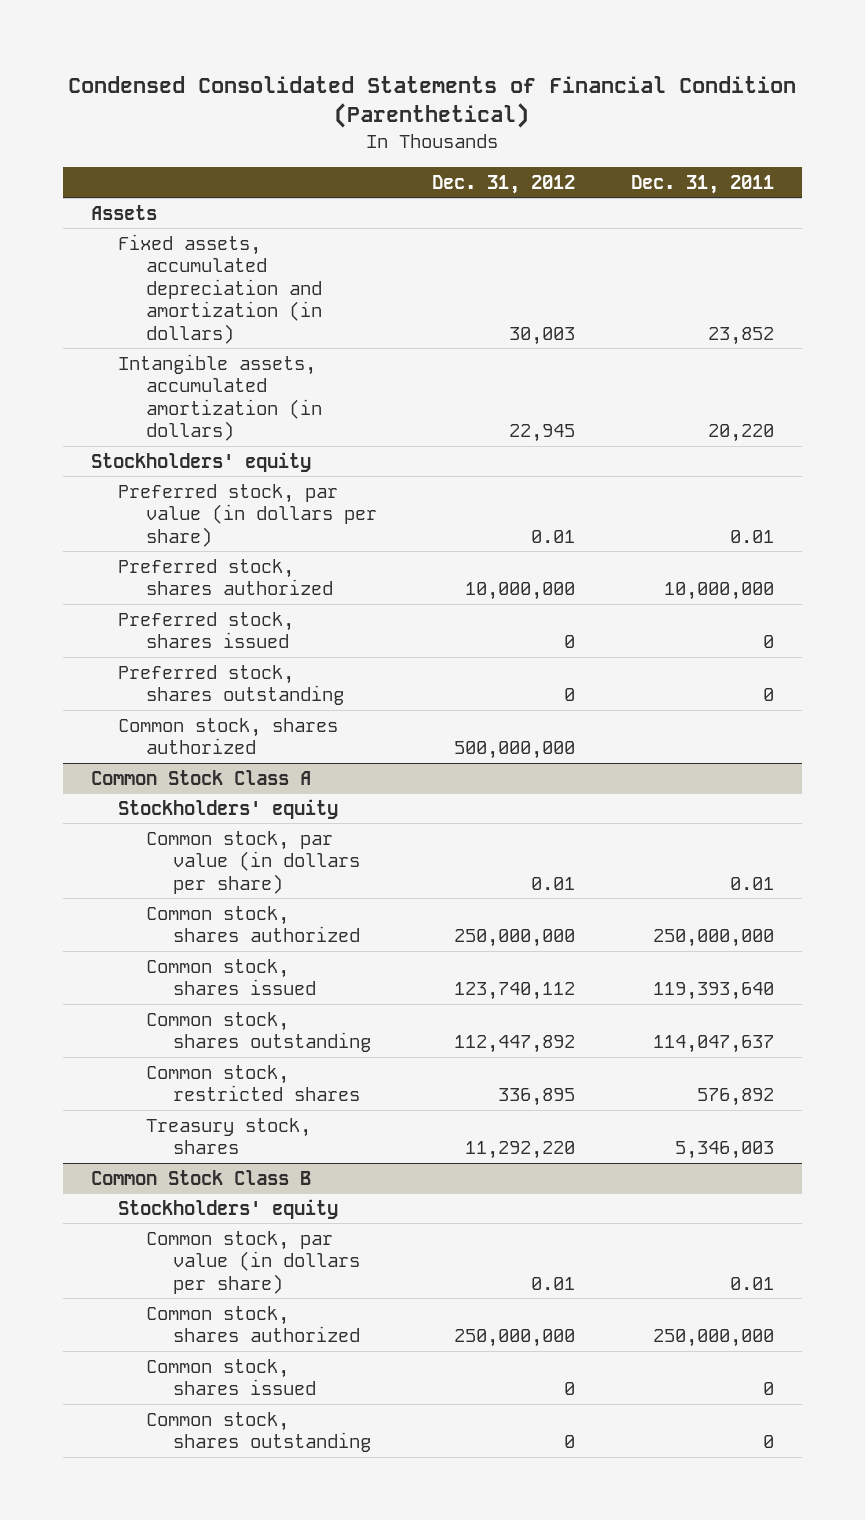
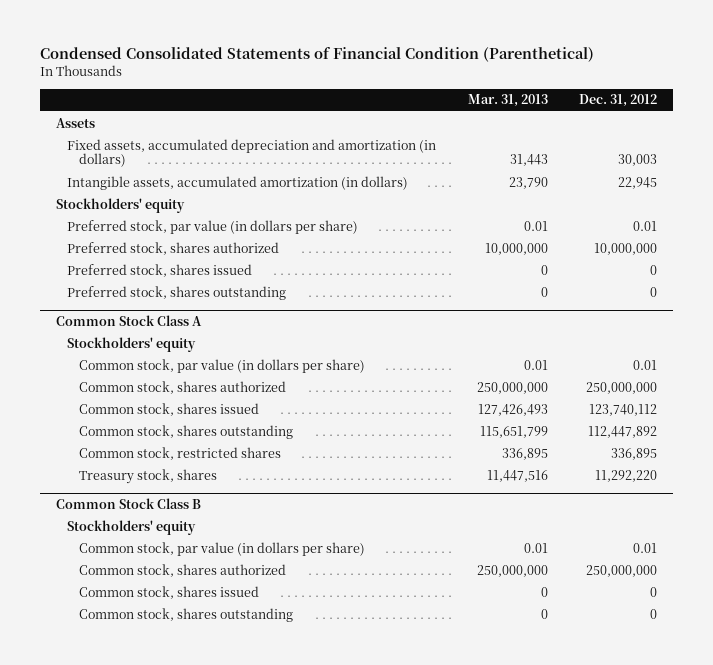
- | Dec. 31, 2012 | Dec. 31, 2011
+ | Mar. 31, 2013 | Dec. 31, 2012
- Common stock, shares authorized | 500,000,000 |

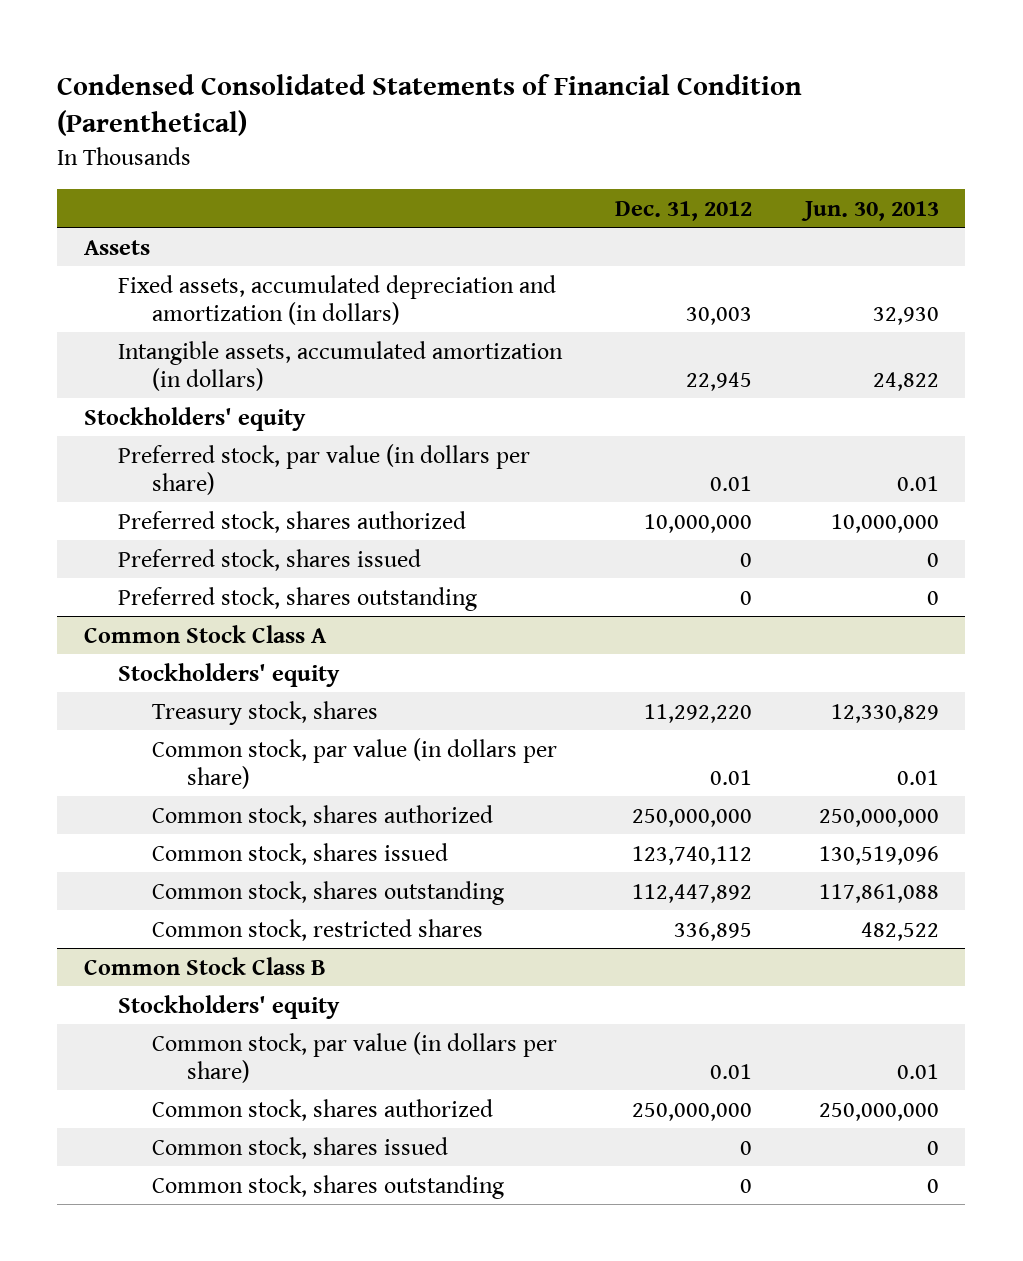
- | Mar. 31, 2013 | Dec. 31, 2012
+ | Dec. 31, 2012 | Jun. 30, 2013
@ Common Stock Class A
moved up: Treasury stock, shares | 11,292,220 | 12,330,829

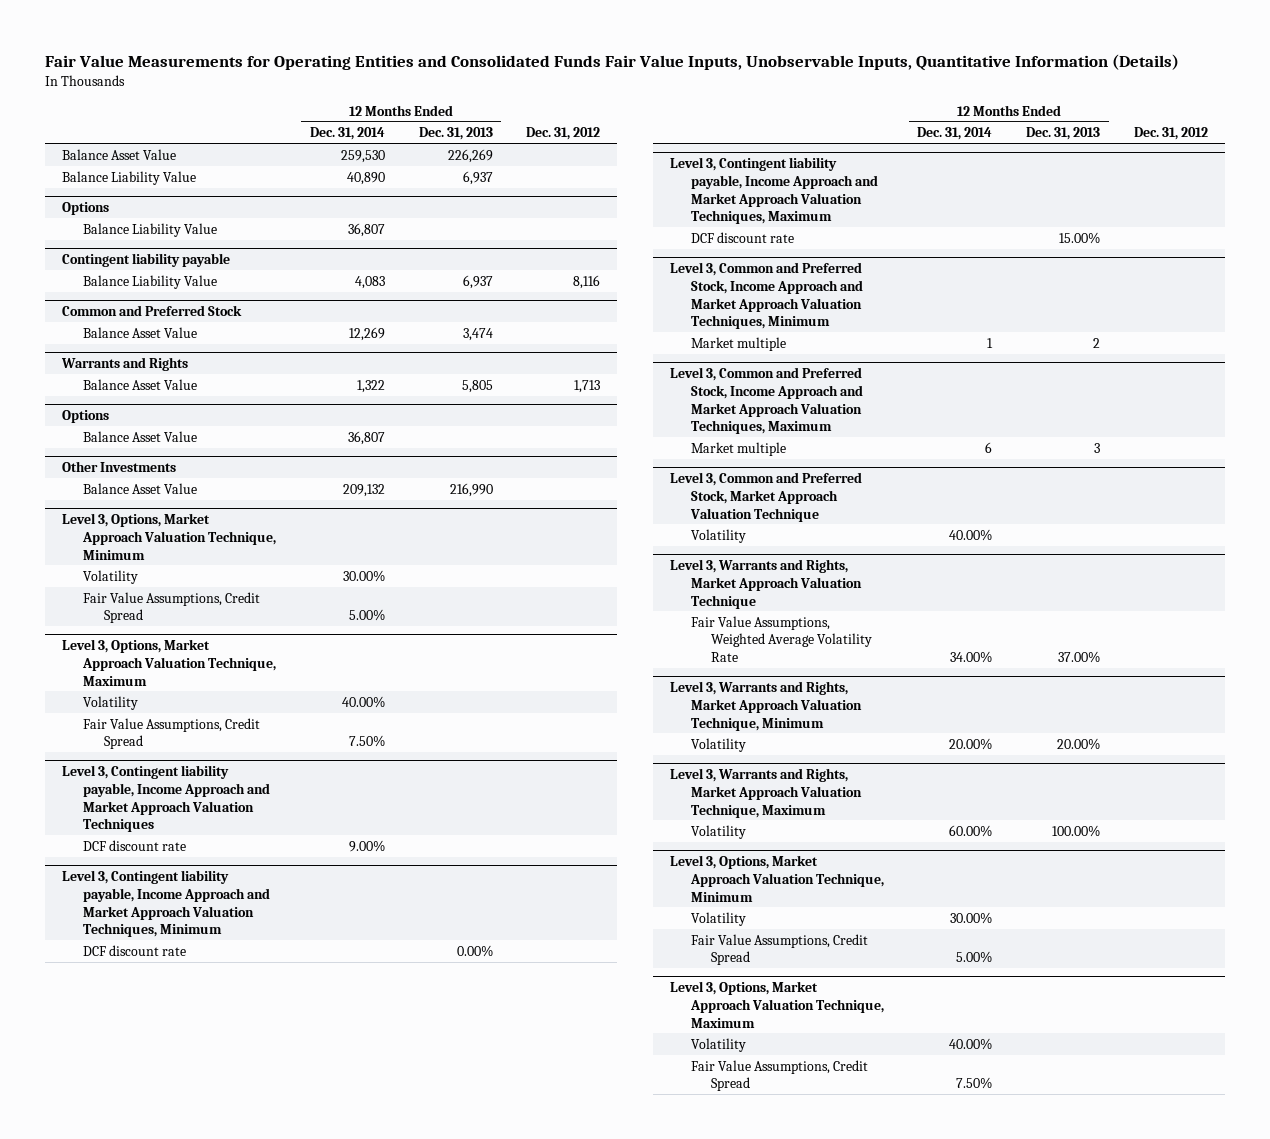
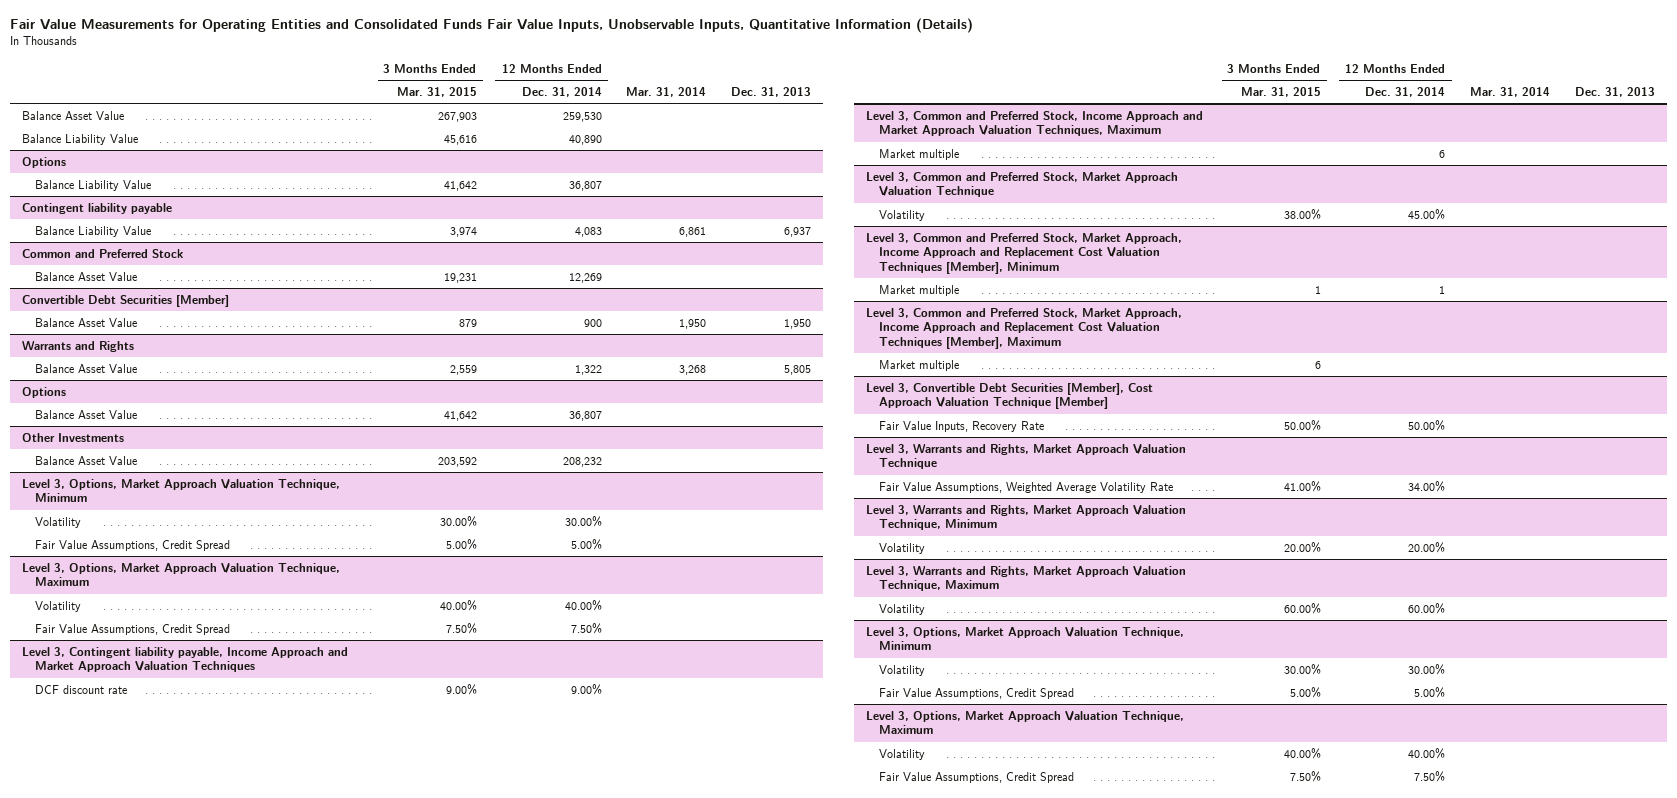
- | 12 Months Ended Dec. 31, 2014 | 12 Months Ended Dec. 31, 2013 | Dec. 31, 2012
+ | 3 Months Ended Mar. 31, 2015 | 12 Months Ended Dec. 31, 2014 | Mar. 31, 2014 | Dec. 31, 2013
+ Convertible Debt Securities [Member]
+ Balance Asset Value | 879 | 900 | 1,950 | 1,950
@ Other Investments
- Balance Asset Value | 209,132 | 216,990 |
+ Balance Asset Value | 203,592 | 208,232 | |
- Level 3, Contingent liability payable, Income Approach and Market Approach Valuation Techniques, Minimum
- DCF discount rate | | 0.00% |
- Level 3, Contingent liability payable, Income Approach and Market Approach Valuation Techniques, Maximum
- DCF discount rate | | 15.00% |
- Level 3, Common and Preferred Stock, Income Approach and Market Approach Valuation Techniques, Minimum
- Market multiple | 1 | 2 |
@ Level 3, Common and Preferred Stock, Market Approach Valuation Technique
- Volatility | 40.00% | |
+ Volatility | 38.00% | 45.00% | |
+ Level 3, Common and Preferred Stock, Market Approach, Income Approach and Replacement Cost Valuation Techniques [Member], Minimum
+ Market multiple | 1 | 1 | |
+ Level 3, Common and Preferred Stock, Market Approach, Income Approach and Replacement Cost Valuation Techniques [Member], Maximum
+ Market multiple | 6 | | |
+ Level 3, Convertible Debt Securities [Member], Cost Approach Valuation Technique [Member]
+ Fair Value Inputs, Recovery Rate | 50.00% | 50.00% | |

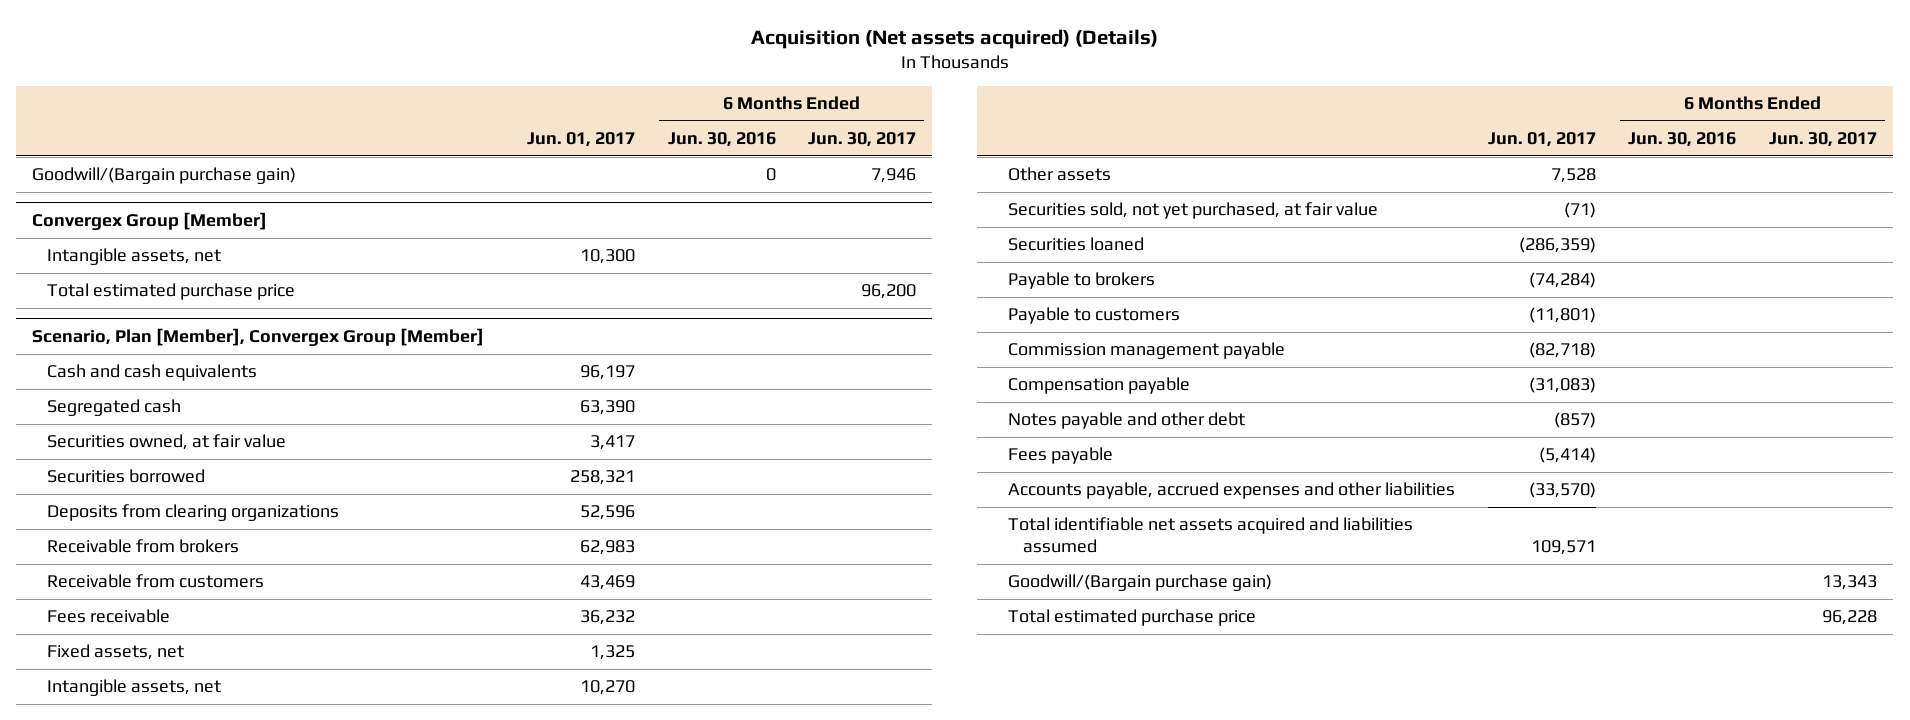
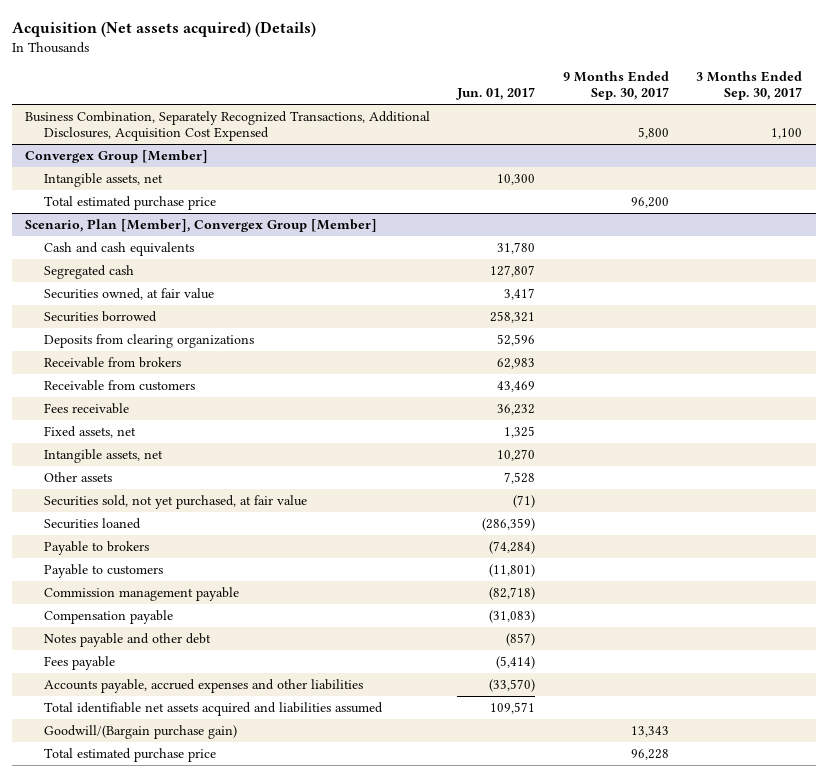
- | Jun. 01, 2017 | 6 Months Ended Jun. 30, 2016 | 6 Months Ended Jun. 30, 2017
+ | Jun. 01, 2017 | 9 Months Ended Sep. 30, 2017 | 3 Months Ended Sep. 30, 2017
- Goodwill/(Bargain purchase gain) | | 0 | 7,946
+ Business Combination, Separately Recognized Transactions, Additional Disclosures, Acquisition Cost Expensed | | 5,800 | 1,100
@ Scenario, Plan [Member], Convergex Group [Member]
- Cash and cash equivalents | 96,197 | |
- Segregated cash | 63,390 | |
+ Cash and cash equivalents | 31,780 | |
+ Segregated cash | 127,807 | |

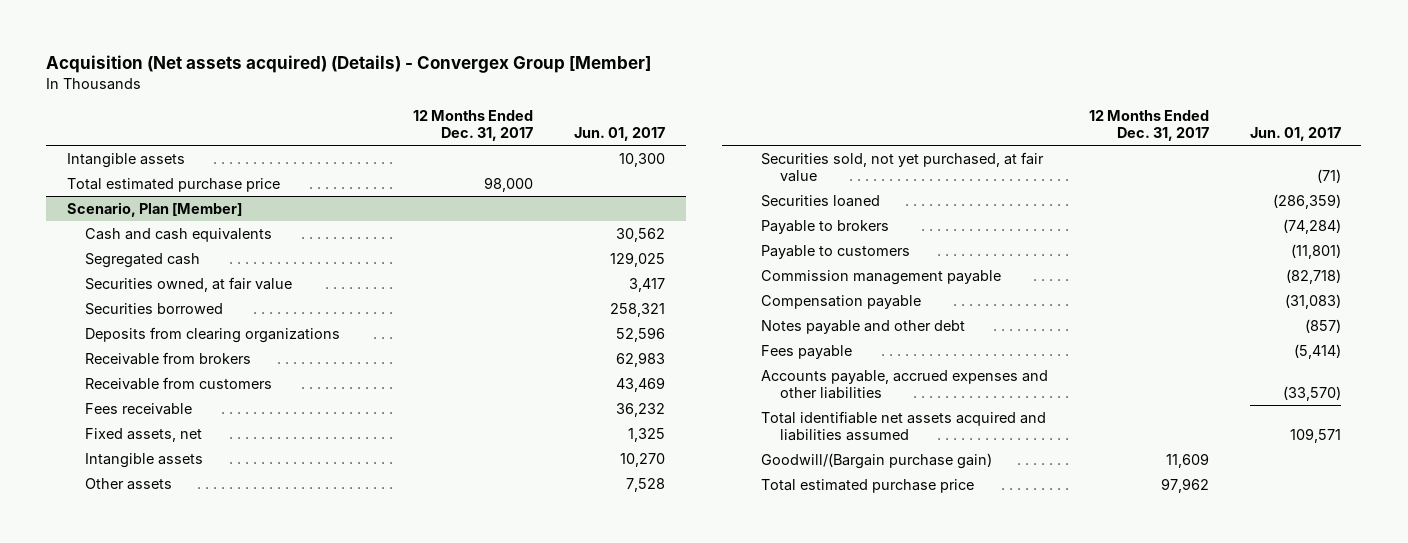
- Acquisition (Net assets acquired) (Details)
+ Acquisition (Net assets acquired) (Details) - Convergex Group [Member]
- | Jun. 01, 2017 | 9 Months Ended Sep. 30, 2017 | 3 Months Ended Sep. 30, 2017
+ | 12 Months Ended Dec. 31, 2017 | Jun. 01, 2017
- Business Combination, Separately Recognized Transactions, Additional Disclosures, Acquisition Cost Expensed | | 5,800 | 1,100
- Convergex Group [Member]
- Intangible assets, net | 10,300 | |
+ Intangible assets | | 10,300
- Scenario, Plan [Member], Convergex Group [Member]
- Cash and cash equivalents | 31,780 | |
- Segregated cash | 127,807 | |
+ Scenario, Plan [Member]
+ Cash and cash equivalents | | 30,562
+ Segregated cash | | 129,025
- Intangible assets, net | 10,270 | |
+ Intangible assets | | 10,270

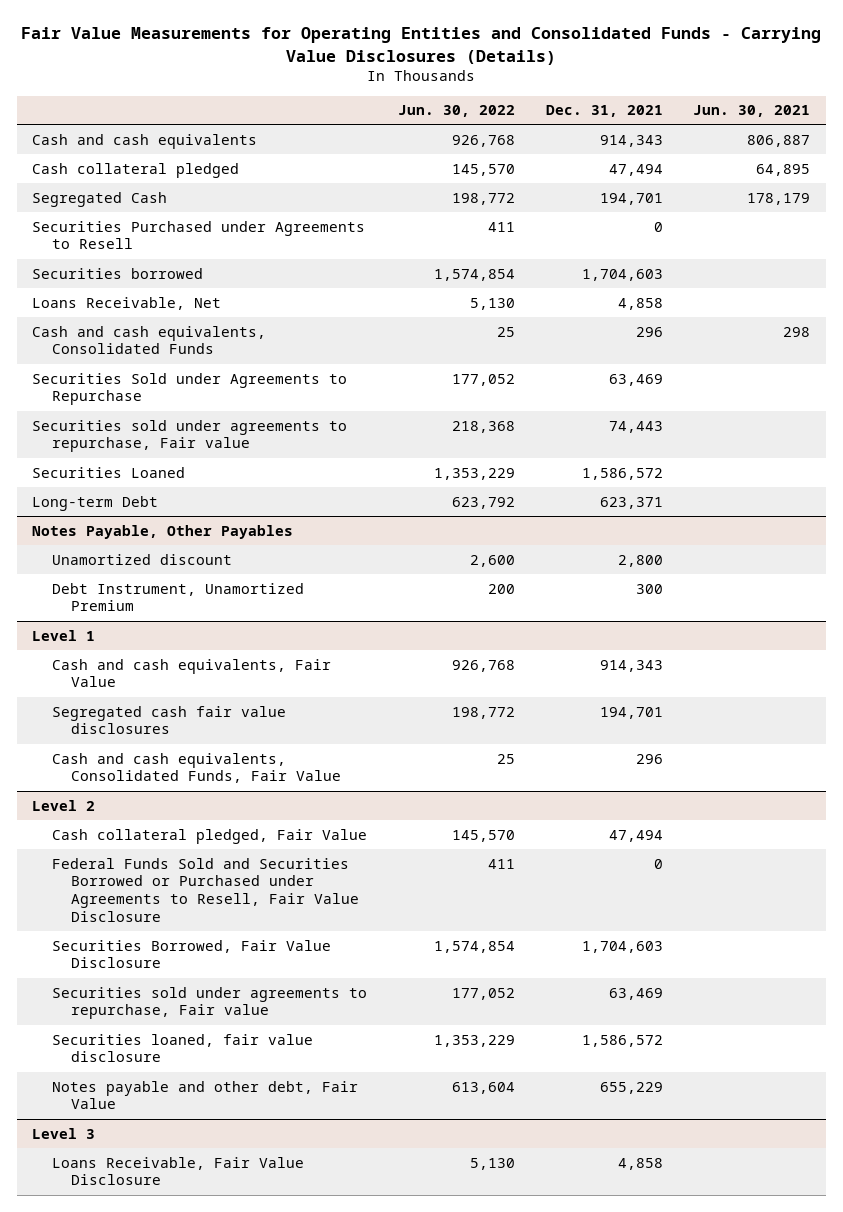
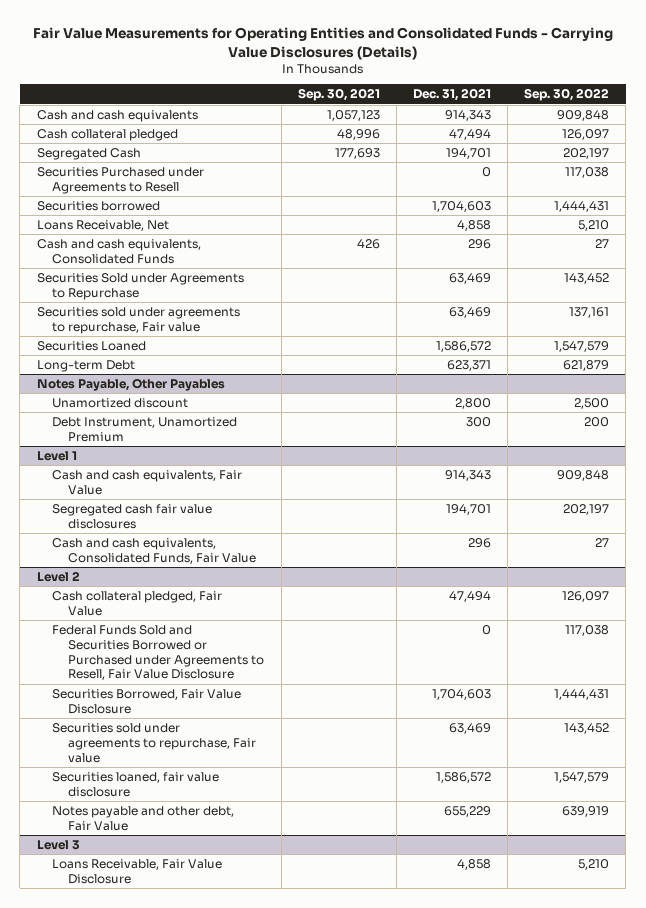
- | Jun. 30, 2022 | Dec. 31, 2021 | Jun. 30, 2021
+ | Sep. 30, 2021 | Dec. 31, 2021 | Sep. 30, 2022
- Securities sold under agreements to repurchase, Fair value | 218,368 | 74,443 |
+ Securities sold under agreements to repurchase, Fair value | | 63,469 | 137,161

